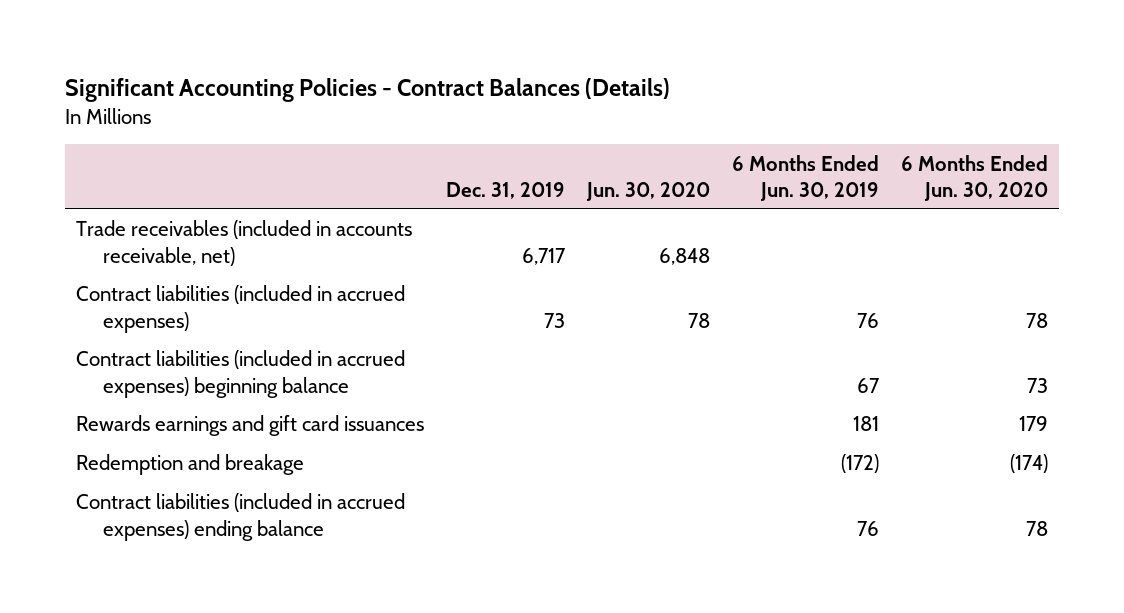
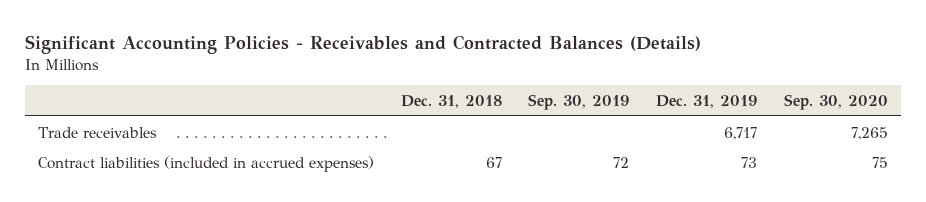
- Significant Accounting Policies - Contract Balances (Details)
+ Significant Accounting Policies - Receivables and Contracted Balances (Details)
- | Dec. 31, 2019 | Jun. 30, 2020 | 6 Months Ended Jun. 30, 2019 | 6 Months Ended Jun. 30, 2020
+ | Dec. 31, 2018 | Sep. 30, 2019 | Dec. 31, 2019 | Sep. 30, 2020
- Trade receivables (included in accounts receivable, net) | 6,717 | 6,848 | |
+ Trade receivables | | | 6,717 | 7,265
- Contract liabilities (included in accrued expenses) beginning balance | | | 67 | 73
- Rewards earnings and gift card issuances | | | 181 | 179
- Redemption and breakage | | | (172) | (174)
- Contract liabilities (included in accrued expenses) ending balance | | | 76 | 78

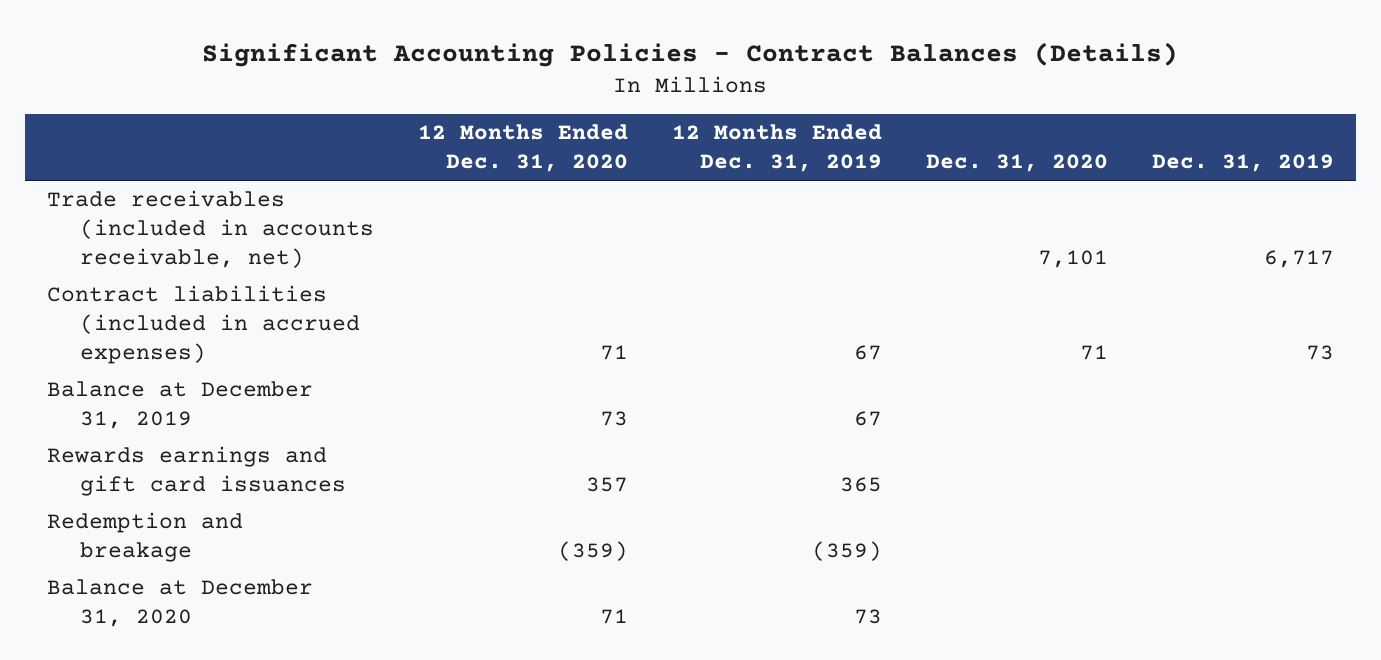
- Significant Accounting Policies - Receivables and Contracted Balances (Details)
+ Significant Accounting Policies - Contract Balances (Details)
- | Dec. 31, 2018 | Sep. 30, 2019 | Dec. 31, 2019 | Sep. 30, 2020
+ | 12 Months Ended Dec. 31, 2020 | 12 Months Ended Dec. 31, 2019 | Dec. 31, 2020 | Dec. 31, 2019
- Trade receivables | | | 6,717 | 7,265
+ Trade receivables (included in accounts receivable, net) | | | 7,101 | 6,717
+ Balance at December 31, 2019 | 73 | 67 | |
+ Rewards earnings and gift card issuances | 357 | 365 | |
+ Redemption and breakage | (359) | (359) | |
+ Balance at December 31, 2020 | 71 | 73 | |

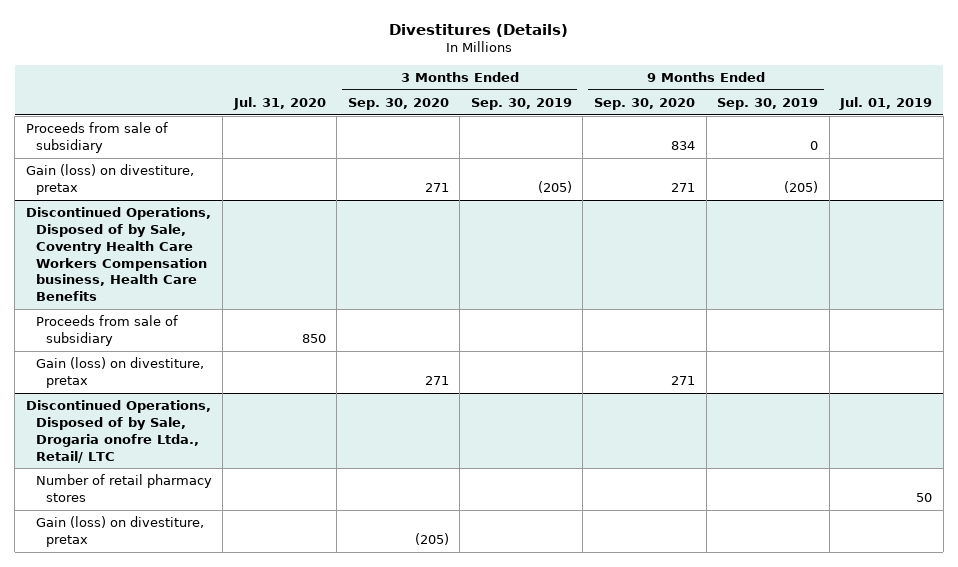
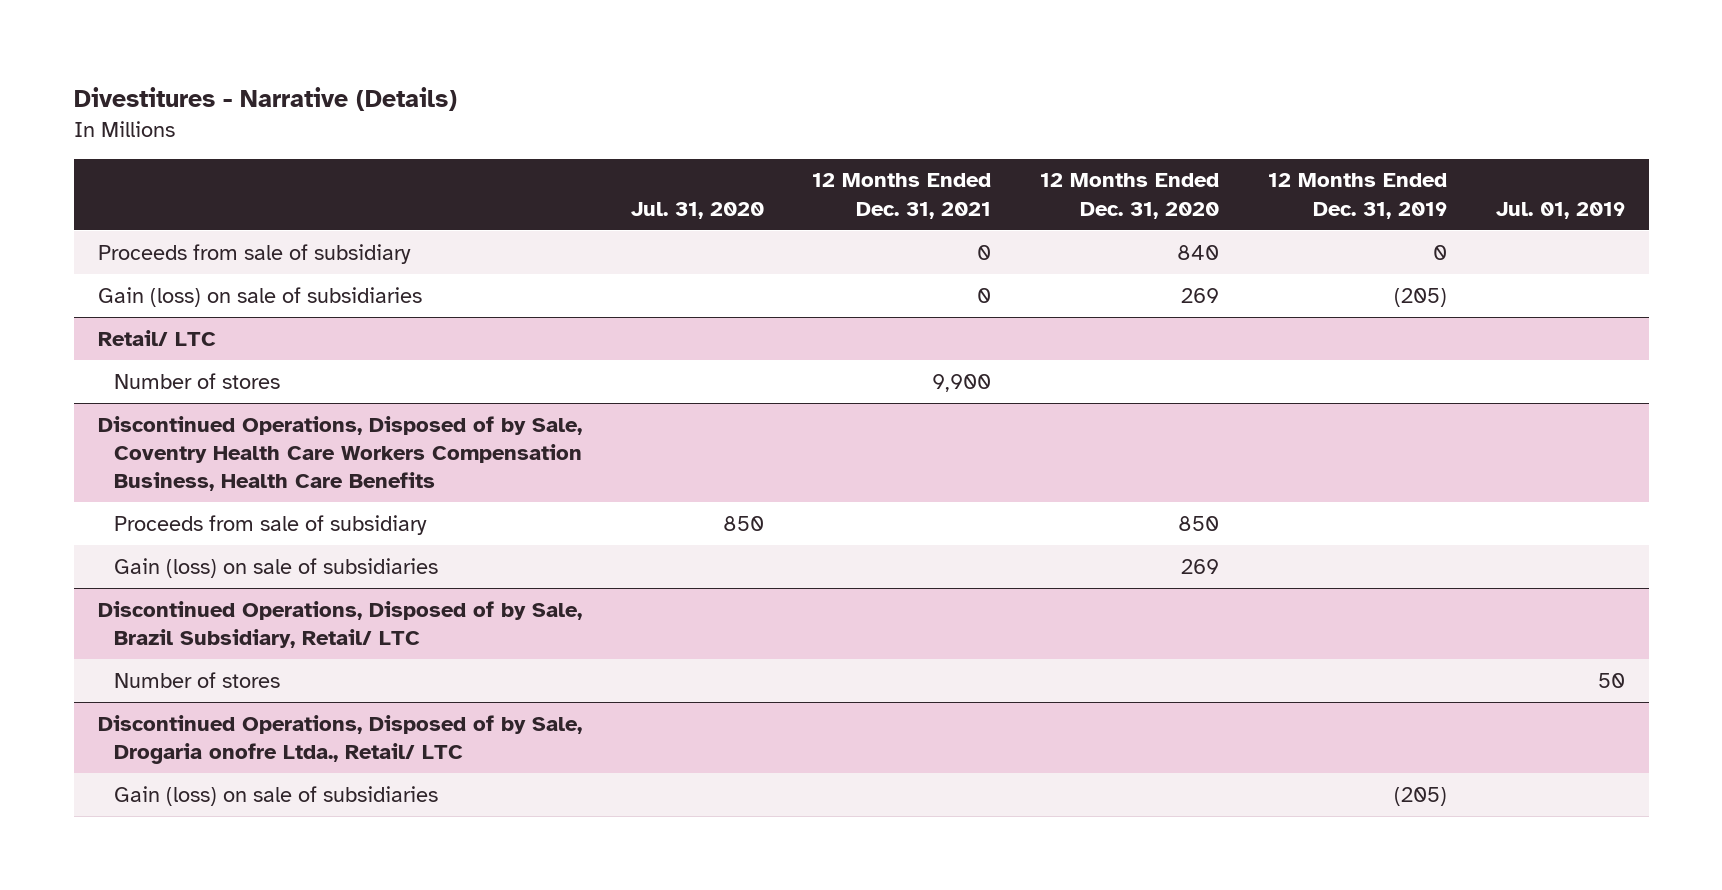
- Divestitures (Details)
+ Divestitures - Narrative (Details)
- | Jul. 31, 2020 | 3 Months Ended Sep. 30, 2020 | 3 Months Ended Sep. 30, 2019 | 9 Months Ended Sep. 30, 2020 | 9 Months Ended Sep. 30, 2019 | Jul. 01, 2019
+ | Jul. 31, 2020 | 12 Months Ended Dec. 31, 2021 | 12 Months Ended Dec. 31, 2020 | 12 Months Ended Dec. 31, 2019 | Jul. 01, 2019
- Gain (loss) on divestiture, pretax | | 271 | (205) | 271 | (205) |
- Discontinued Operations, Disposed of by Sale, Coventry Health Care Workers Compensation business, Health Care Benefits
+ Gain (loss) on sale of subsidiaries | | 0 | 269 | (205) |
+ Retail/ LTC
+ Number of stores | | 9,900 | | |
+ Discontinued Operations, Disposed of by Sale, Coventry Health Care Workers Compensation Business, Health Care Benefits
- Gain (loss) on divestiture, pretax | | 271 | | 271 | |
+ Gain (loss) on sale of subsidiaries | | | 269 | |
+ Discontinued Operations, Disposed of by Sale, Brazil Subsidiary, Retail/ LTC
+ Number of stores | | | | | 50
@ Discontinued Operations, Disposed of by Sale, Drogaria onofre Ltda., Retail/ LTC
- Number of retail pharmacy stores | | | | | | 50
- Gain (loss) on divestiture, pretax | | (205) | | | |
+ Gain (loss) on sale of subsidiaries | | | | (205) |

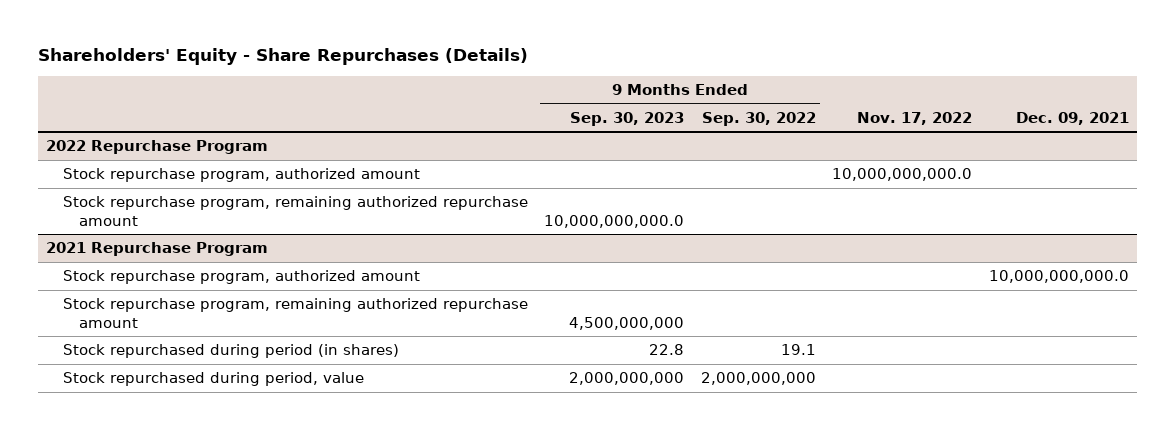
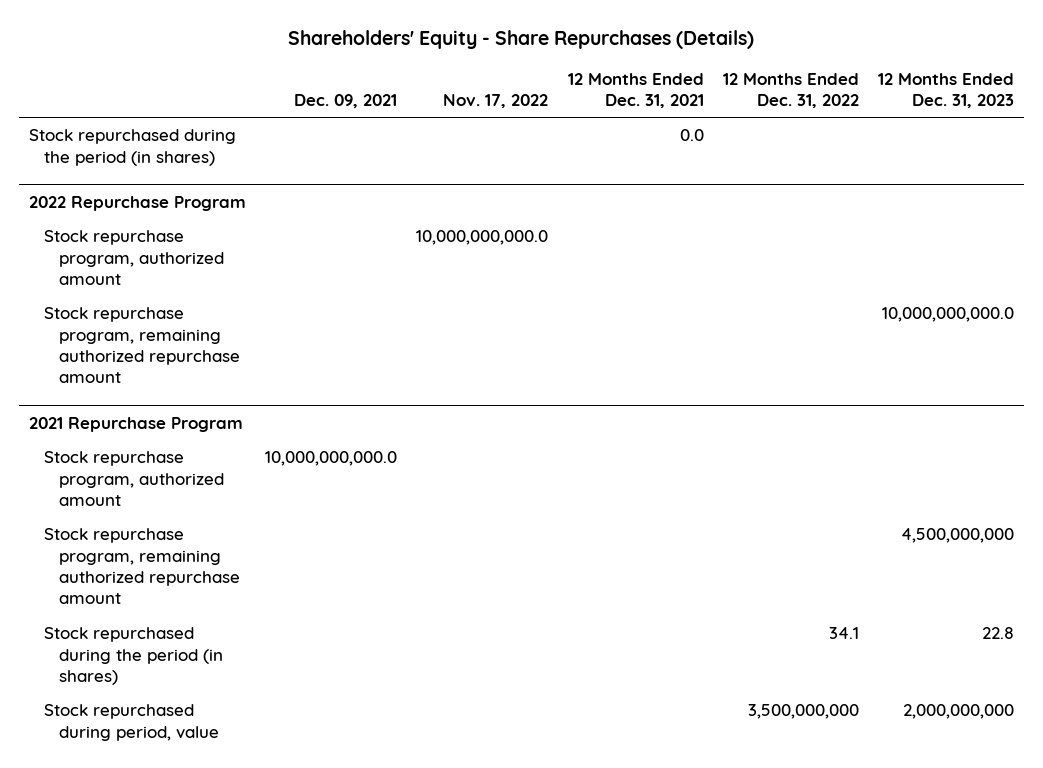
- | 9 Months Ended Sep. 30, 2023 | 9 Months Ended Sep. 30, 2022 | Nov. 17, 2022 | Dec. 09, 2021
+ | Dec. 09, 2021 | Nov. 17, 2022 | 12 Months Ended Dec. 31, 2021 | 12 Months Ended Dec. 31, 2022 | 12 Months Ended Dec. 31, 2023
+ Stock repurchased during the period (in shares) | | | 0.0 | |
@ 2021 Repurchase Program
- Stock repurchased during period (in shares) | 22.8 | 19.1 | |
+ Stock repurchased during the period (in shares) | | | | 34.1 | 22.8

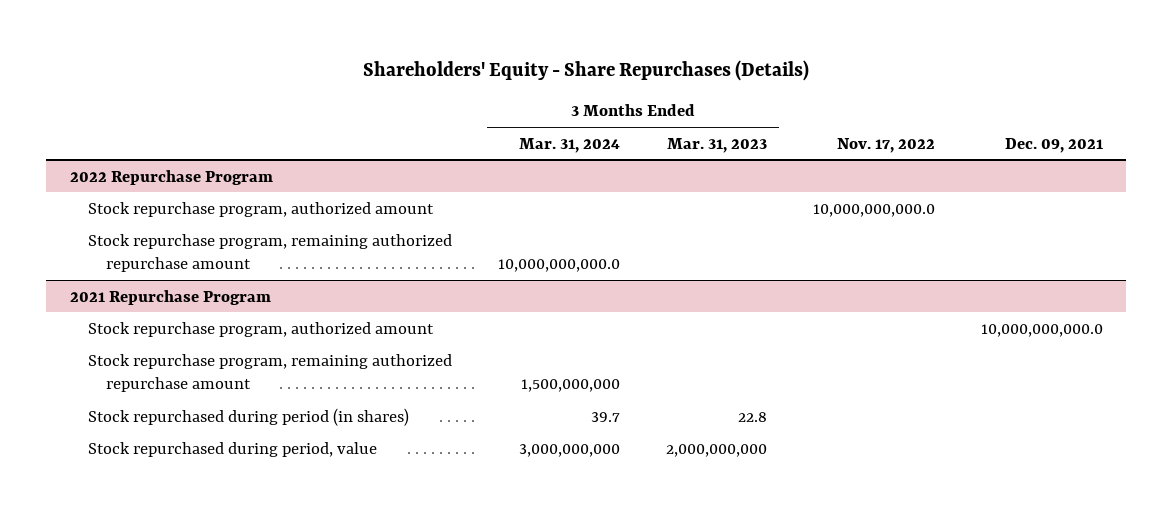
- | Dec. 09, 2021 | Nov. 17, 2022 | 12 Months Ended Dec. 31, 2021 | 12 Months Ended Dec. 31, 2022 | 12 Months Ended Dec. 31, 2023
+ | 3 Months Ended Mar. 31, 2024 | 3 Months Ended Mar. 31, 2023 | Nov. 17, 2022 | Dec. 09, 2021
- Stock repurchased during the period (in shares) | | | 0.0 | |
@ 2021 Repurchase Program
- Stock repurchased during the period (in shares) | | | | 34.1 | 22.8
+ Stock repurchased during period (in shares) | 39.7 | 22.8 | |

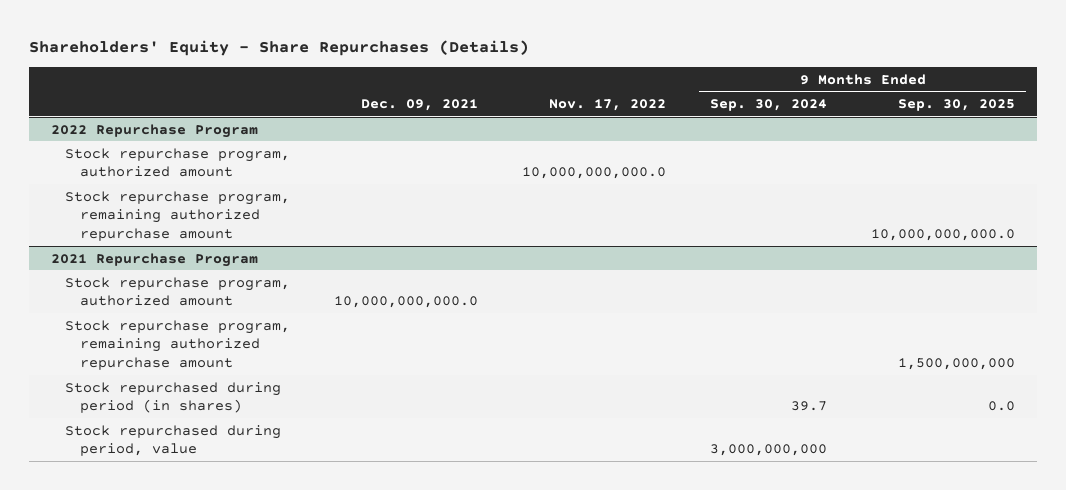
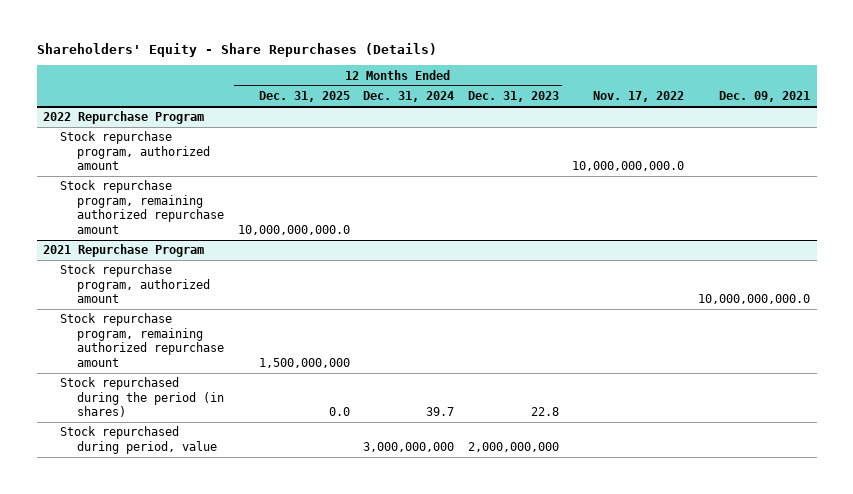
- | Dec. 09, 2021 | Nov. 17, 2022 | 9 Months Ended Sep. 30, 2024 | 9 Months Ended Sep. 30, 2025
+ | 12 Months Ended Dec. 31, 2025 | 12 Months Ended Dec. 31, 2024 | 12 Months Ended Dec. 31, 2023 | Nov. 17, 2022 | Dec. 09, 2021
@ 2021 Repurchase Program
- Stock repurchased during period (in shares) | | | 39.7 | 0.0
+ Stock repurchased during the period (in shares) | 0.0 | 39.7 | 22.8 | |

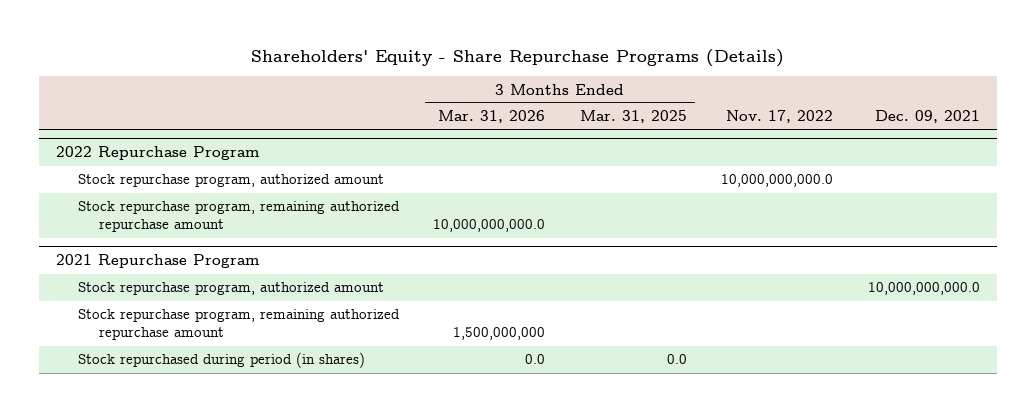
- Shareholders' Equity - Share Repurchases (Details)
+ Shareholders' Equity - Share Repurchase Programs (Details)
- | 12 Months Ended Dec. 31, 2025 | 12 Months Ended Dec. 31, 2024 | 12 Months Ended Dec. 31, 2023 | Nov. 17, 2022 | Dec. 09, 2021
+ | 3 Months Ended Mar. 31, 2026 | 3 Months Ended Mar. 31, 2025 | Nov. 17, 2022 | Dec. 09, 2021
@ 2021 Repurchase Program
- Stock repurchased during the period (in shares) | 0.0 | 39.7 | 22.8 | |
- Stock repurchased during period, value | | 3,000,000,000 | 2,000,000,000 | |
+ Stock repurchased during period (in shares) | 0.0 | 0.0 | |

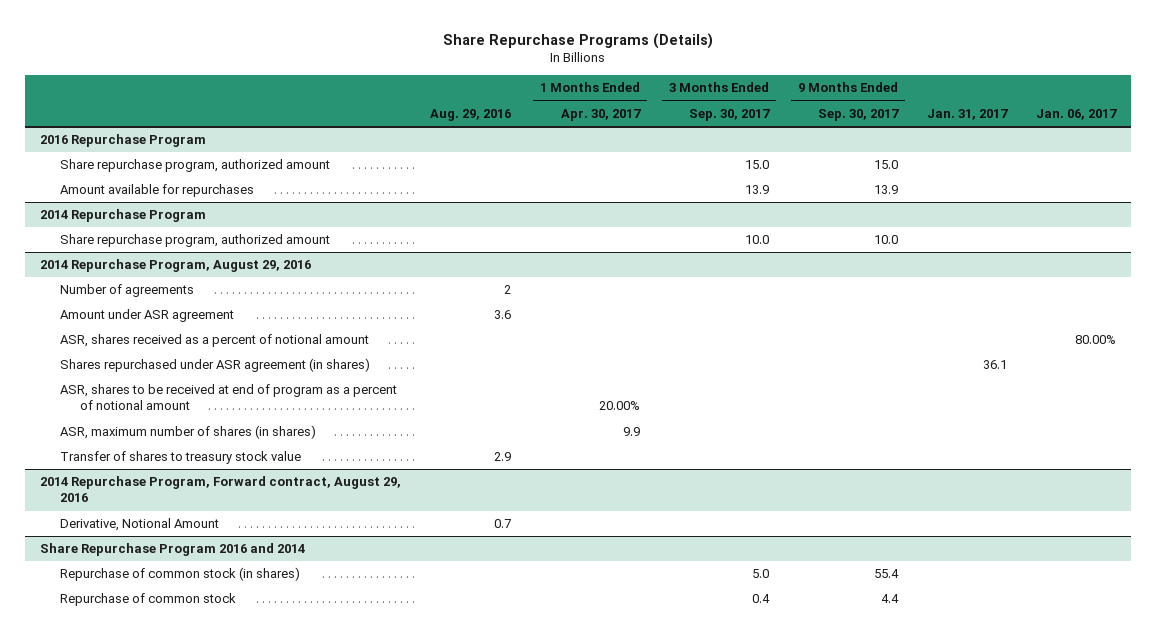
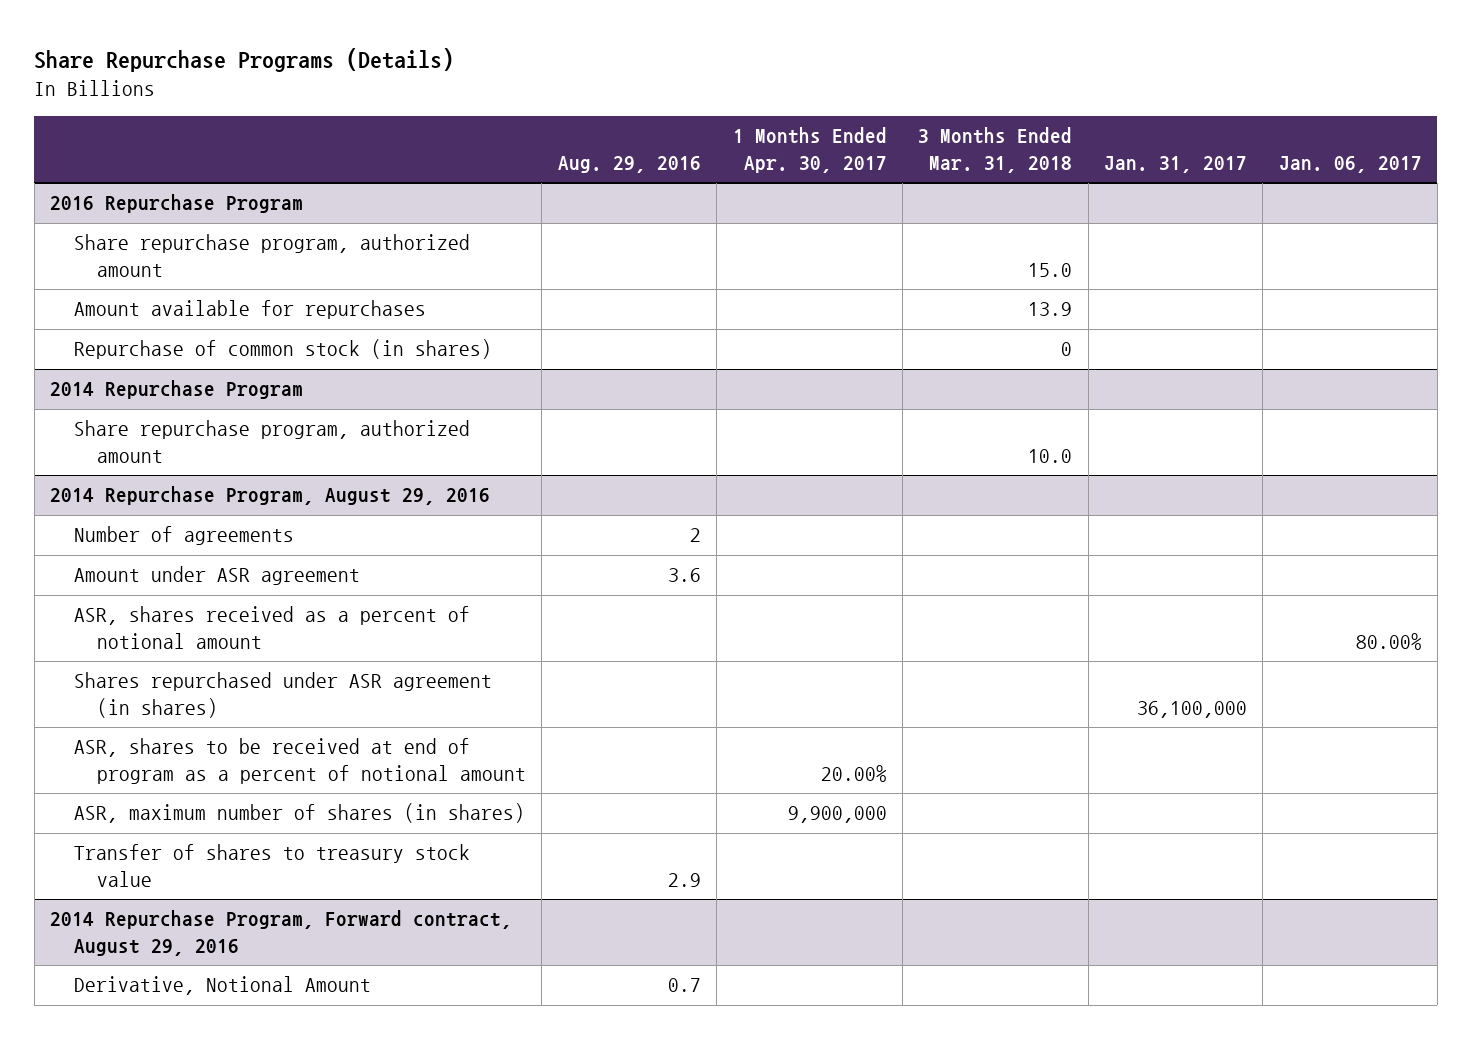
- | Aug. 29, 2016 | 1 Months Ended Apr. 30, 2017 | 3 Months Ended Sep. 30, 2017 | 9 Months Ended Sep. 30, 2017 | Jan. 31, 2017 | Jan. 06, 2017
+ | Aug. 29, 2016 | 1 Months Ended Apr. 30, 2017 | 3 Months Ended Mar. 31, 2018 | Jan. 31, 2017 | Jan. 06, 2017
@ 2016 Repurchase Program
+ Repurchase of common stock (in shares) | | | 0 | |
@ 2014 Repurchase Program, August 29, 2016
- Shares repurchased under ASR agreement (in shares) | | | | | 36.1 |
+ Shares repurchased under ASR agreement (in shares) | | | | 36,100,000 |
- ASR, maximum number of shares (in shares) | | 9.9 | | | |
+ ASR, maximum number of shares (in shares) | | 9,900,000 | | |
- Share Repurchase Program 2016 and 2014
- Repurchase of common stock (in shares) | | | 5.0 | 55.4 | |
- Repurchase of common stock | | | 0.4 | 4.4 | |

